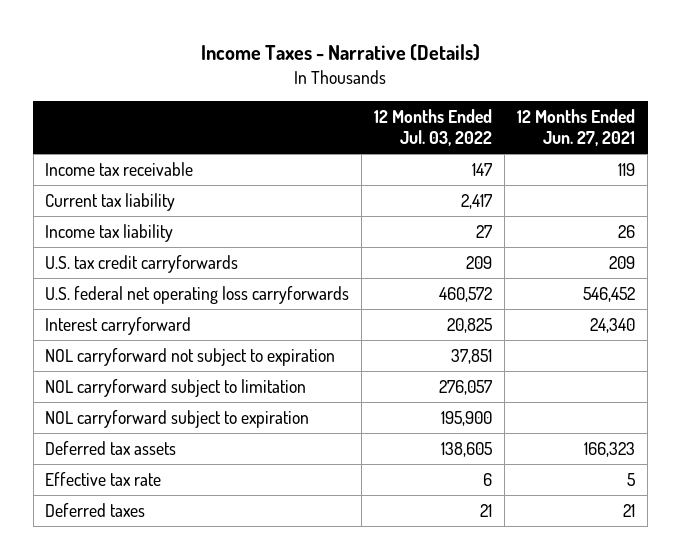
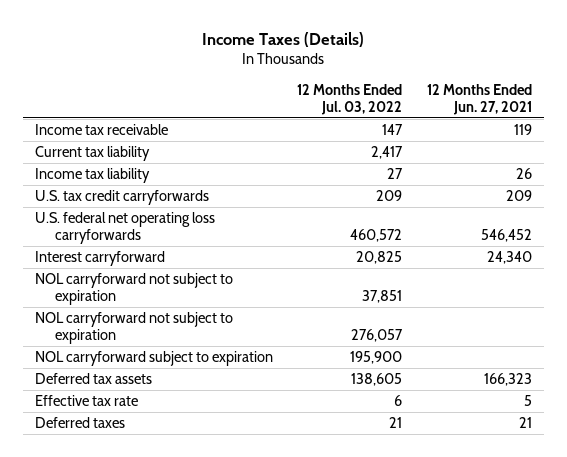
- Income Taxes - Narrative (Details)
+ Income Taxes (Details)
- NOL carryforward subject to limitation | 276,057 |
+ NOL carryforward not subject to expiration | 276,057 |

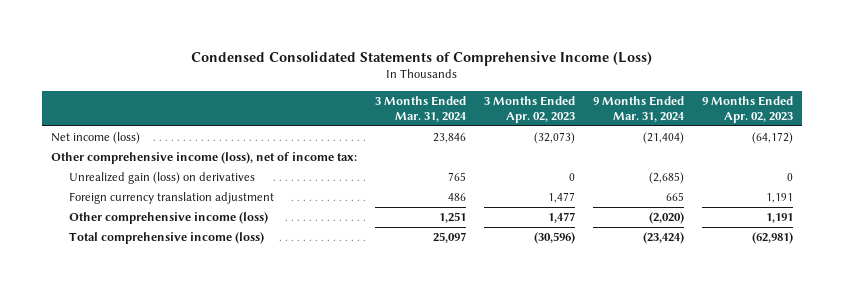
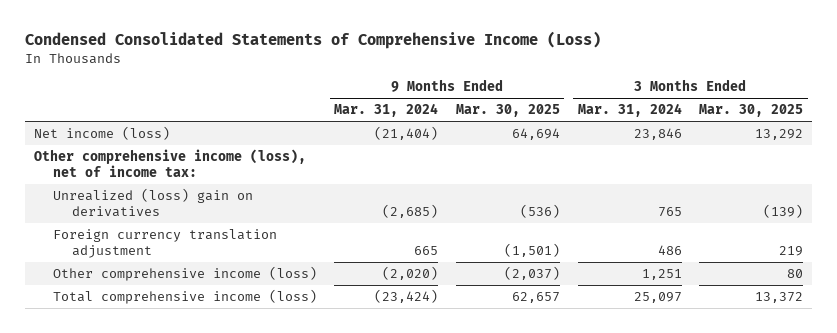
- | 3 Months Ended Mar. 31, 2024 | 3 Months Ended Apr. 02, 2023 | 9 Months Ended Mar. 31, 2024 | 9 Months Ended Apr. 02, 2023
+ | 9 Months Ended Mar. 31, 2024 | 9 Months Ended Mar. 30, 2025 | 3 Months Ended Mar. 31, 2024 | 3 Months Ended Mar. 30, 2025
- Unrealized gain (loss) on derivatives | 765 | 0 | (2,685) | 0
+ Unrealized (loss) gain on derivatives | (2,685) | (536) | 765 | (139)

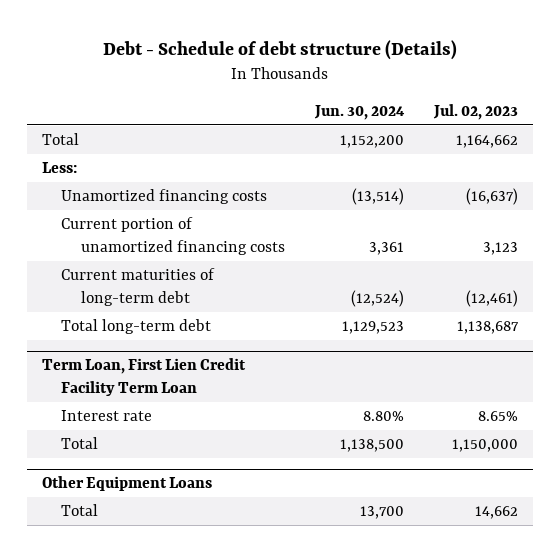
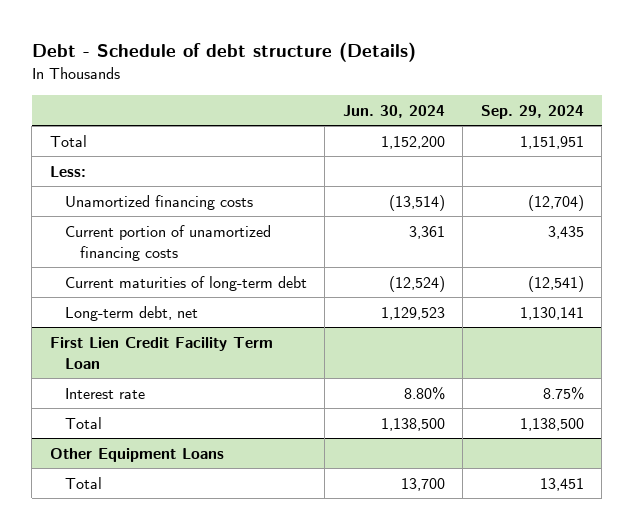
- | Jun. 30, 2024 | Jul. 02, 2023
+ | Jun. 30, 2024 | Sep. 29, 2024
- Total long-term debt | 1,129,523 | 1,138,687
- Term Loan, First Lien Credit Facility Term Loan
+ Long-term debt, net | 1,129,523 | 1,130,141
+ First Lien Credit Facility Term Loan

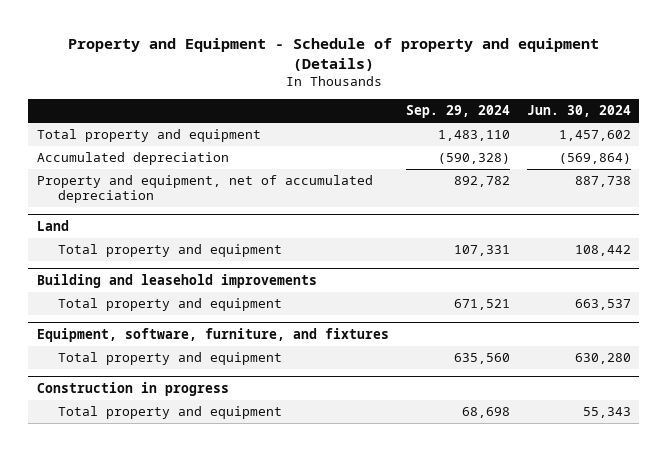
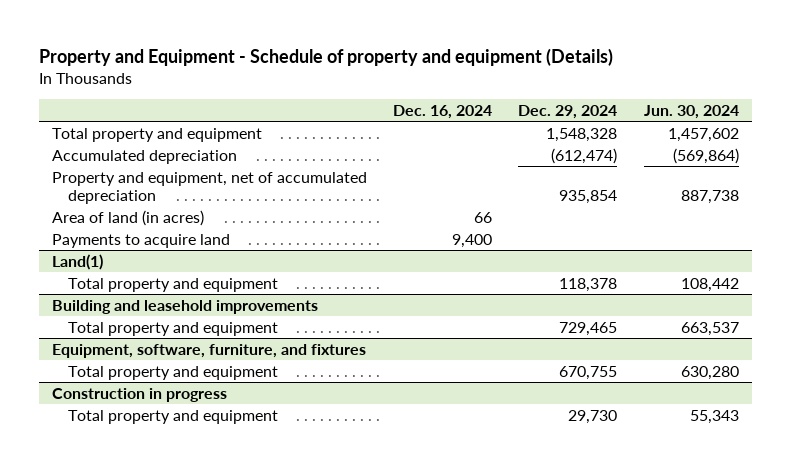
- | Sep. 29, 2024 | Jun. 30, 2024
+ | Dec. 16, 2024 | Dec. 29, 2024 | Jun. 30, 2024
- Land
+ Area of land (in acres) | 66 | |
+ Payments to acquire land | 9,400 | |
+ Land(1)

